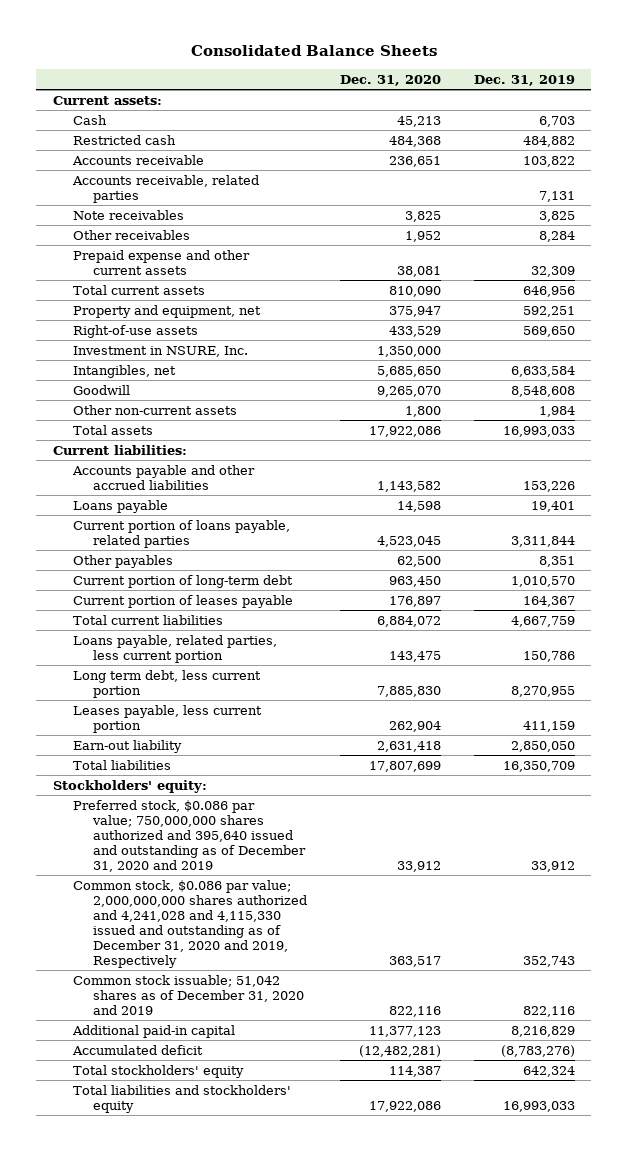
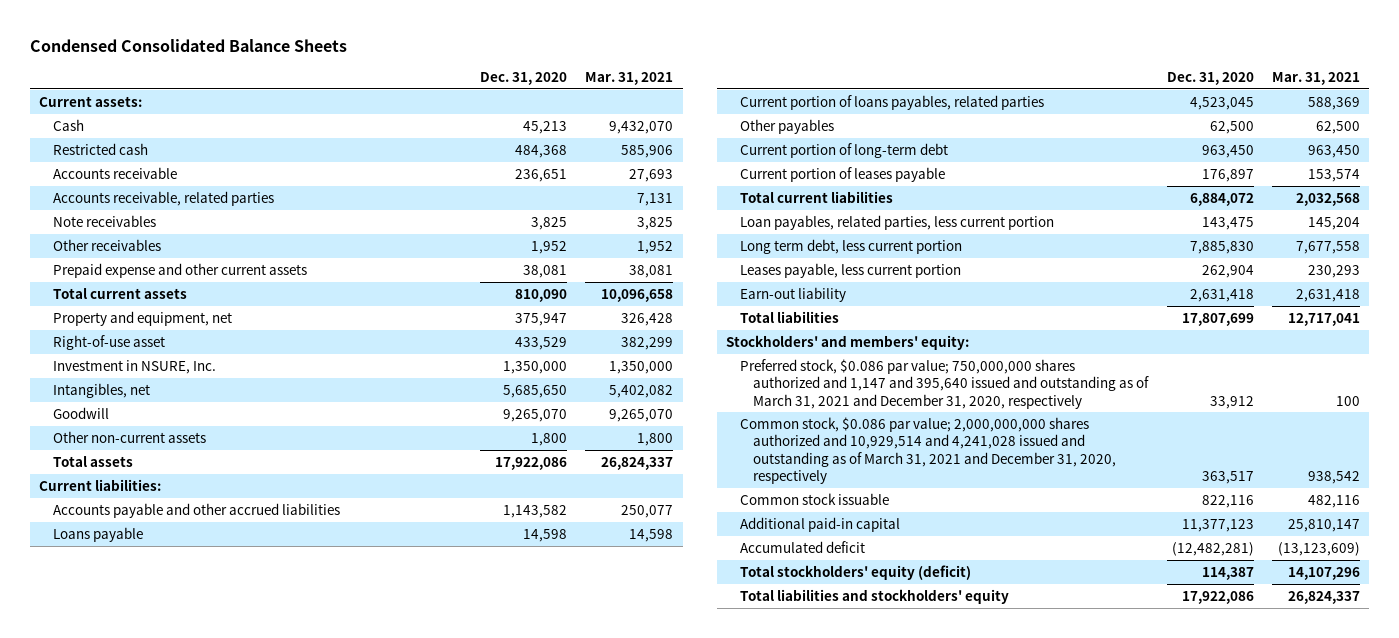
- Consolidated Balance Sheets
+ Condensed Consolidated Balance Sheets
- | Dec. 31, 2020 | Dec. 31, 2019
+ | Dec. 31, 2020 | Mar. 31, 2021
- Right-of-use assets | 433,529 | 569,650
+ Right-of-use asset | 433,529 | 382,299
- Current portion of loans payable, related parties | 4,523,045 | 3,311,844
+ Current portion of loans payables, related parties | 4,523,045 | 588,369
- Loans payable, related parties, less current portion | 143,475 | 150,786
+ Loan payables, related parties, less current portion | 143,475 | 145,204
- Stockholders' equity:
- Preferred stock, $0.086 par value; 750,000,000 shares authorized and 395,640 issued and outstanding as of December 31, 2020 and 2019 | 33,912 | 33,912
- Common stock, $0.086 par value; 2,000,000,000 shares authorized and 4,241,028 and 4,115,330 issued and outstanding as of December 31, 2020 and 2019, Respectively | 363,517 | 352,743
- Common stock issuable; 51,042 shares as of December 31, 2020 and 2019 | 822,116 | 822,116
+ Stockholders' and members' equity:
+ Preferred stock, $0.086 par value; 750,000,000 shares authorized and 1,147 and 395,640 issued and outstanding as of March 31, 2021 and December 31, 2020, respectively | 33,912 | 100
+ Common stock, $0.086 par value; 2,000,000,000 shares authorized and 10,929,514 and 4,241,028 issued and outstanding as of March 31, 2021 and December 31, 2020, respectively | 363,517 | 938,542
+ Common stock issuable | 822,116 | 482,116
- Total stockholders' equity | 114,387 | 642,324
+ Total stockholders' equity (deficit) | 114,387 | 14,107,296

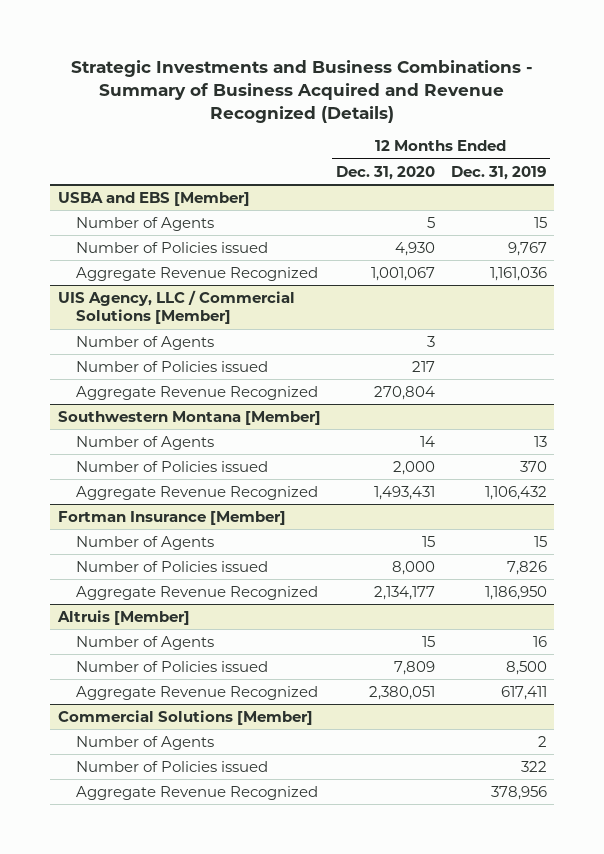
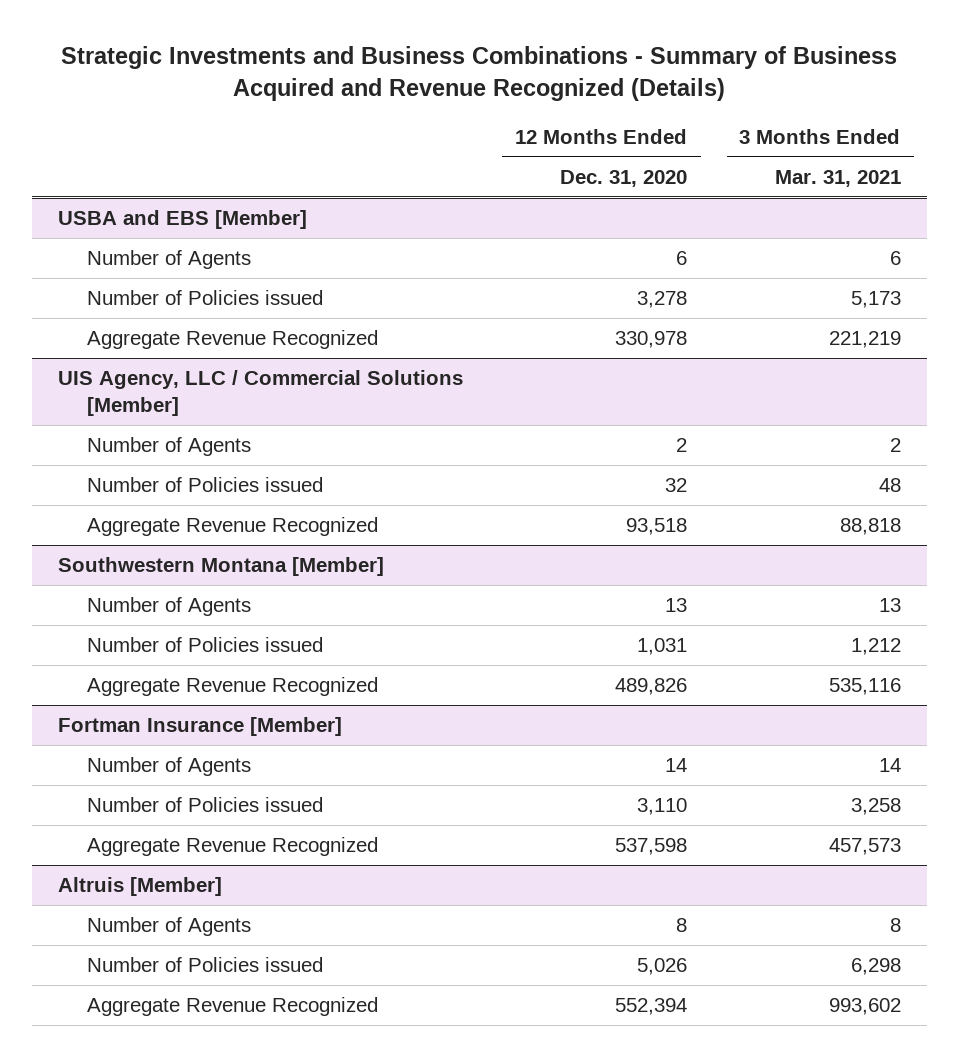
- | 12 Months Ended Dec. 31, 2020 | 12 Months Ended Dec. 31, 2019
+ | 12 Months Ended Dec. 31, 2020 | 3 Months Ended Mar. 31, 2021
@ USBA and EBS [Member]
- Number of Agents | 5 | 15
- Number of Policies issued | 4,930 | 9,767
- Aggregate Revenue Recognized | 1,001,067 | 1,161,036
+ Number of Agents | 6 | 6
+ Number of Policies issued | 3,278 | 5,173
+ Aggregate Revenue Recognized | 330,978 | 221,219
@ UIS Agency, LLC / Commercial Solutions [Member]
- Number of Agents | 3 |
- Number of Policies issued | 217 |
- Aggregate Revenue Recognized | 270,804 |
+ Number of Agents | 2 | 2
+ Number of Policies issued | 32 | 48
+ Aggregate Revenue Recognized | 93,518 | 88,818
@ Southwestern Montana [Member]
- Number of Agents | 14 | 13
- Number of Policies issued | 2,000 | 370
- Aggregate Revenue Recognized | 1,493,431 | 1,106,432
+ Number of Agents | 13 | 13
+ Number of Policies issued | 1,031 | 1,212
+ Aggregate Revenue Recognized | 489,826 | 535,116
@ Fortman Insurance [Member]
- Number of Agents | 15 | 15
- Number of Policies issued | 8,000 | 7,826
- Aggregate Revenue Recognized | 2,134,177 | 1,186,950
+ Number of Agents | 14 | 14
+ Number of Policies issued | 3,110 | 3,258
+ Aggregate Revenue Recognized | 537,598 | 457,573
@ Altruis [Member]
- Number of Agents | 15 | 16
- Number of Policies issued | 7,809 | 8,500
- Aggregate Revenue Recognized | 2,380,051 | 617,411
- Commercial Solutions [Member]
- Number of Agents | | 2
- Number of Policies issued | | 322
- Aggregate Revenue Recognized | | 378,956
@ Altruis [Member]
+ Number of Agents | 8 | 8
+ Number of Policies issued | 5,026 | 6,298
+ Aggregate Revenue Recognized | 552,394 | 993,602

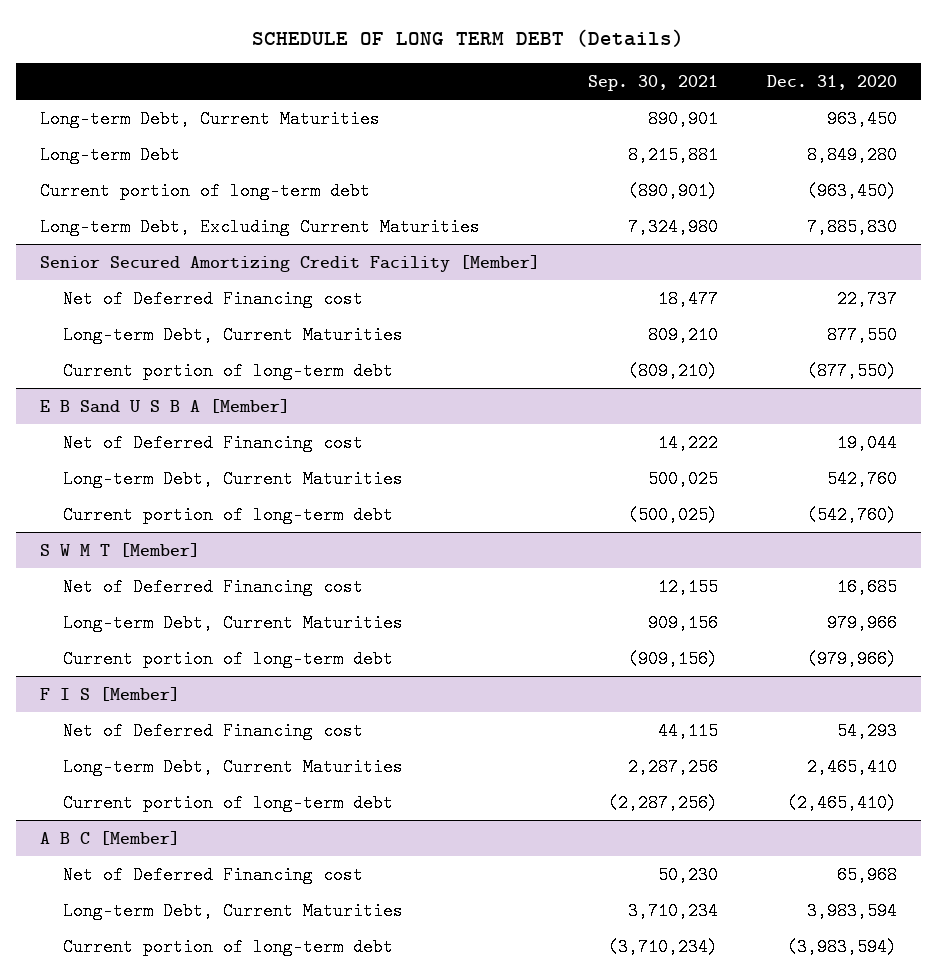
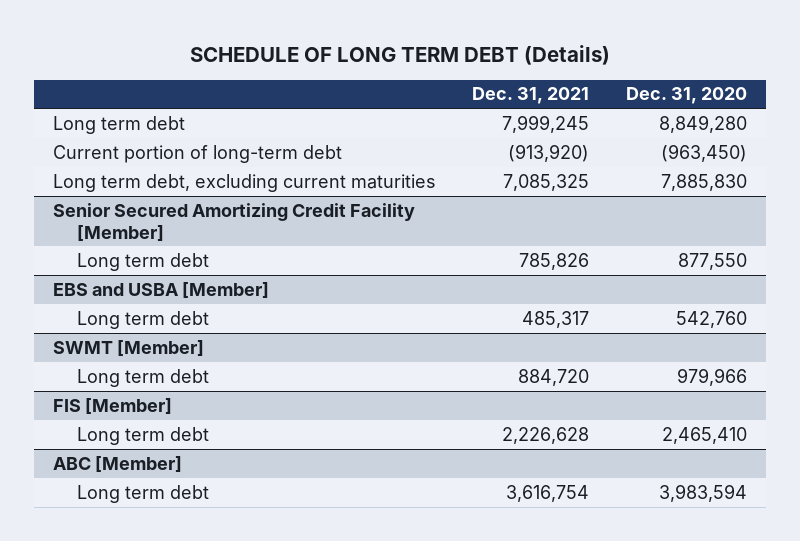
- | Sep. 30, 2021 | Dec. 31, 2020
+ | Dec. 31, 2021 | Dec. 31, 2020
- Long-term Debt, Current Maturities | 890,901 | 963,450
- Long-term Debt | 8,215,881 | 8,849,280
+ Long term debt | 7,999,245 | 8,849,280
- Long-term Debt, Excluding Current Maturities | 7,324,980 | 7,885,830
+ Long term debt, excluding current maturities | 7,085,325 | 7,885,830
@ Senior Secured Amortizing Credit Facility [Member]
- Net of Deferred Financing cost | 18,477 | 22,737
- Long-term Debt, Current Maturities | 809,210 | 877,550
- Current portion of long-term debt | (809,210) | (877,550)
- E B Sand U S B A [Member]
- Net of Deferred Financing cost | 14,222 | 19,044
- Long-term Debt, Current Maturities | 500,025 | 542,760
- Current portion of long-term debt | (500,025) | (542,760)
- S W M T [Member]
- Net of Deferred Financing cost | 12,155 | 16,685
- Long-term Debt, Current Maturities | 909,156 | 979,966
- Current portion of long-term debt | (909,156) | (979,966)
- F I S [Member]
- Net of Deferred Financing cost | 44,115 | 54,293
- Long-term Debt, Current Maturities | 2,287,256 | 2,465,410
- Current portion of long-term debt | (2,287,256) | (2,465,410)
- A B C [Member]
- Net of Deferred Financing cost | 50,230 | 65,968
- Long-term Debt, Current Maturities | 3,710,234 | 3,983,594
- Current portion of long-term debt | (3,710,234) | (3,983,594)
@ Senior Secured Amortizing Credit Facility [Member]
+ Long term debt | 785,826 | 877,550
+ EBS and USBA [Member]
+ Long term debt | 485,317 | 542,760
+ SWMT [Member]
+ Long term debt | 884,720 | 979,966
+ FIS [Member]
+ Long term debt | 2,226,628 | 2,465,410
+ ABC [Member]
+ Long term debt | 3,616,754 | 3,983,594

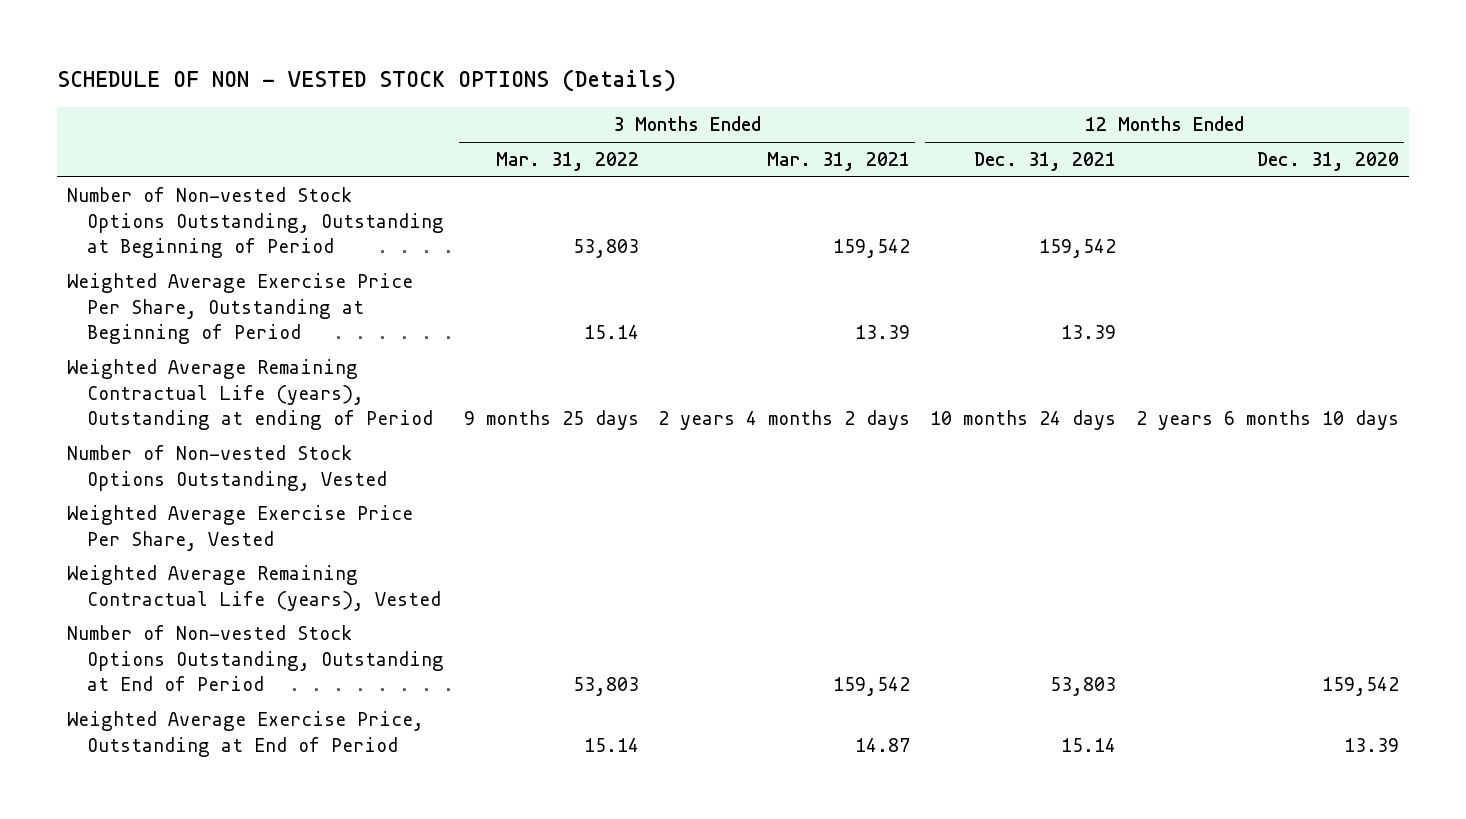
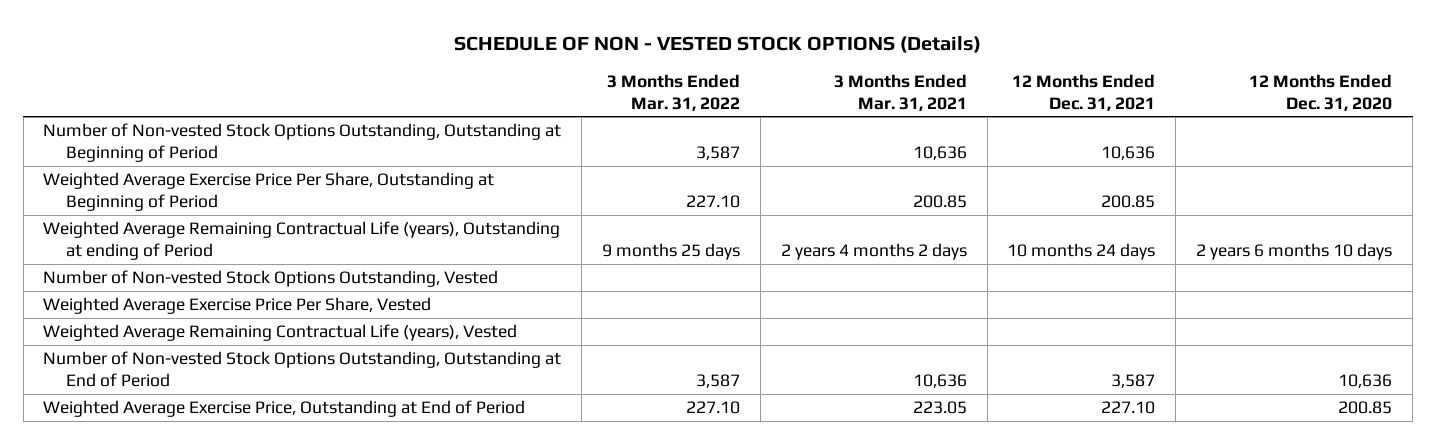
- Number of Non-vested Stock Options Outstanding, Outstanding at Beginning of Period | 53,803 | 159,542 | 159,542 |
- Weighted Average Exercise Price Per Share, Outstanding at Beginning of Period | 15.14 | 13.39 | 13.39 |
+ Number of Non-vested Stock Options Outstanding, Outstanding at Beginning of Period | 3,587 | 10,636 | 10,636 |
+ Weighted Average Exercise Price Per Share, Outstanding at Beginning of Period | 227.10 | 200.85 | 200.85 |
- Number of Non-vested Stock Options Outstanding, Outstanding at End of Period | 53,803 | 159,542 | 53,803 | 159,542
- Weighted Average Exercise Price, Outstanding at End of Period | 15.14 | 14.87 | 15.14 | 13.39
+ Number of Non-vested Stock Options Outstanding, Outstanding at End of Period | 3,587 | 10,636 | 3,587 | 10,636
+ Weighted Average Exercise Price, Outstanding at End of Period | 227.10 | 223.05 | 227.10 | 200.85

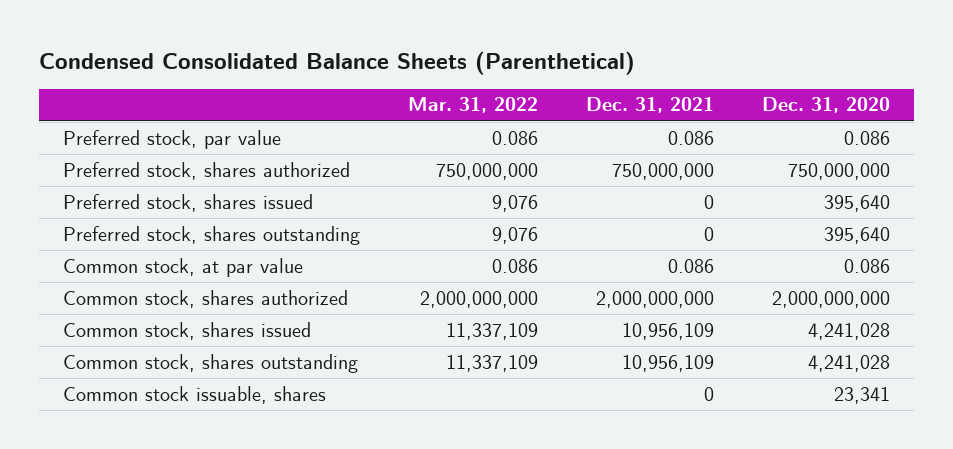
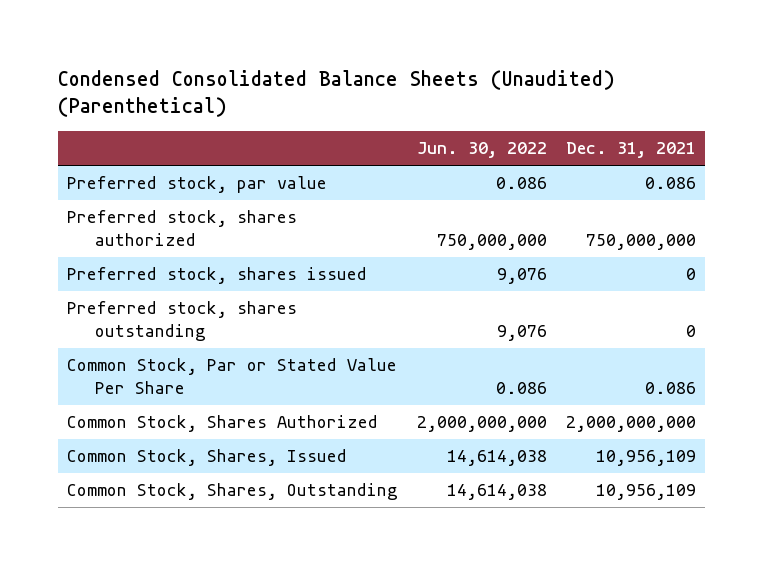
- Condensed Consolidated Balance Sheets (Parenthetical)
+ Condensed Consolidated Balance Sheets (Unaudited) (Parenthetical)
- | Mar. 31, 2022 | Dec. 31, 2021 | Dec. 31, 2020
+ | Jun. 30, 2022 | Dec. 31, 2021
- Common stock, at par value | 0.086 | 0.086 | 0.086
- Common stock, shares authorized | 2,000,000,000 | 2,000,000,000 | 2,000,000,000
- Common stock, shares issued | 11,337,109 | 10,956,109 | 4,241,028
- Common stock, shares outstanding | 11,337,109 | 10,956,109 | 4,241,028
- Common stock issuable, shares | | 0 | 23,341
+ Common Stock, Par or Stated Value Per Share | 0.086 | 0.086
+ Common Stock, Shares Authorized | 2,000,000,000 | 2,000,000,000
+ Common Stock, Shares, Issued | 14,614,038 | 10,956,109
+ Common Stock, Shares, Outstanding | 14,614,038 | 10,956,109

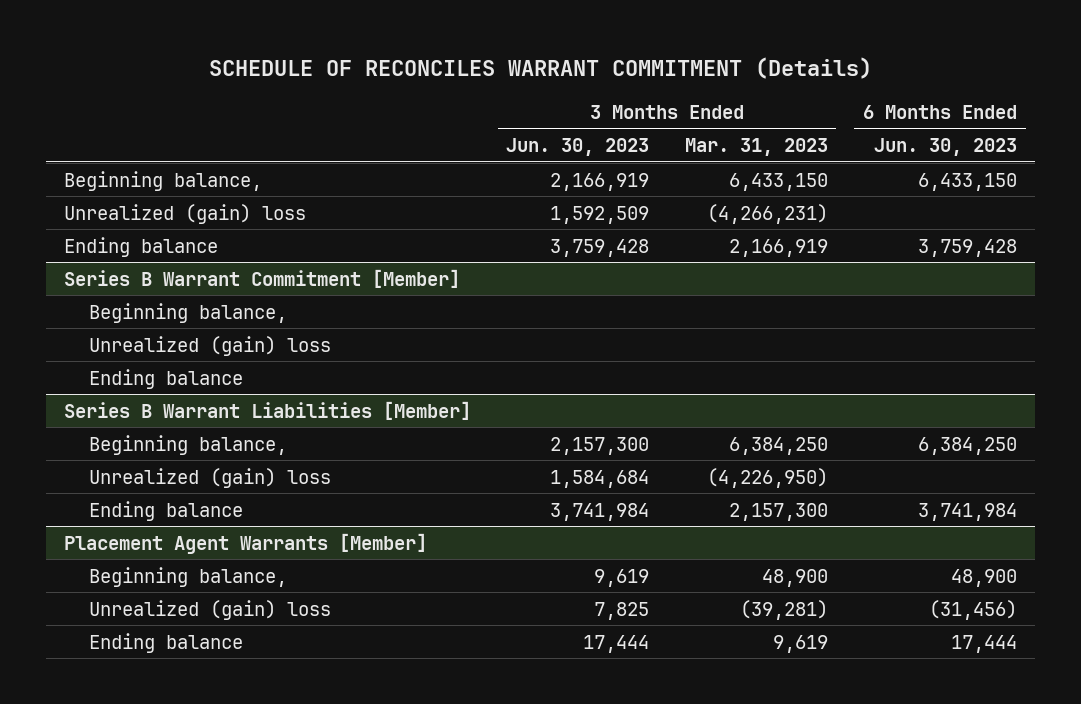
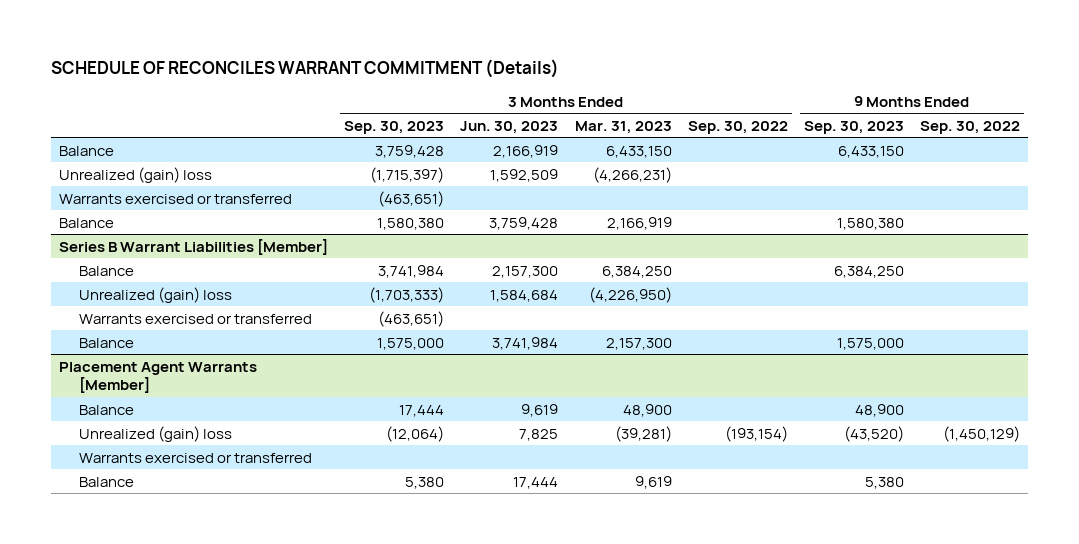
- | 3 Months Ended Jun. 30, 2023 | 3 Months Ended Mar. 31, 2023 | 6 Months Ended Jun. 30, 2023
+ | 3 Months Ended Sep. 30, 2023 | 3 Months Ended Jun. 30, 2023 | 3 Months Ended Mar. 31, 2023 | 3 Months Ended Sep. 30, 2022 | 9 Months Ended Sep. 30, 2023 | 9 Months Ended Sep. 30, 2022
- Beginning balance, | 2,166,919 | 6,433,150 | 6,433,150
+ Balance | 3,759,428 | 2,166,919 | 6,433,150 | | 6,433,150 |
- Ending balance | 3,759,428 | 2,166,919 | 3,759,428
- Series B Warrant Commitment [Member]
- Beginning balance,
- Unrealized (gain) loss
- Ending balance
+ Warrants exercised or transferred | (463,651) | | | | |
+ Balance | 1,580,380 | 3,759,428 | 2,166,919 | | 1,580,380 |
@ Series B Warrant Liabilities [Member]
- Beginning balance, | 2,157,300 | 6,384,250 | 6,384,250
+ Balance | 3,741,984 | 2,157,300 | 6,384,250 | | 6,384,250 |
- Ending balance | 3,741,984 | 2,157,300 | 3,741,984
+ Warrants exercised or transferred | (463,651) | | | | |
+ Balance | 1,575,000 | 3,741,984 | 2,157,300 | | 1,575,000 |
@ Placement Agent Warrants [Member]
- Beginning balance, | 9,619 | 48,900 | 48,900
+ Balance | 17,444 | 9,619 | 48,900 | | 48,900 |
- Ending balance | 17,444 | 9,619 | 17,444
+ Warrants exercised or transferred
+ Balance | 5,380 | 17,444 | 9,619 | | 5,380 |

